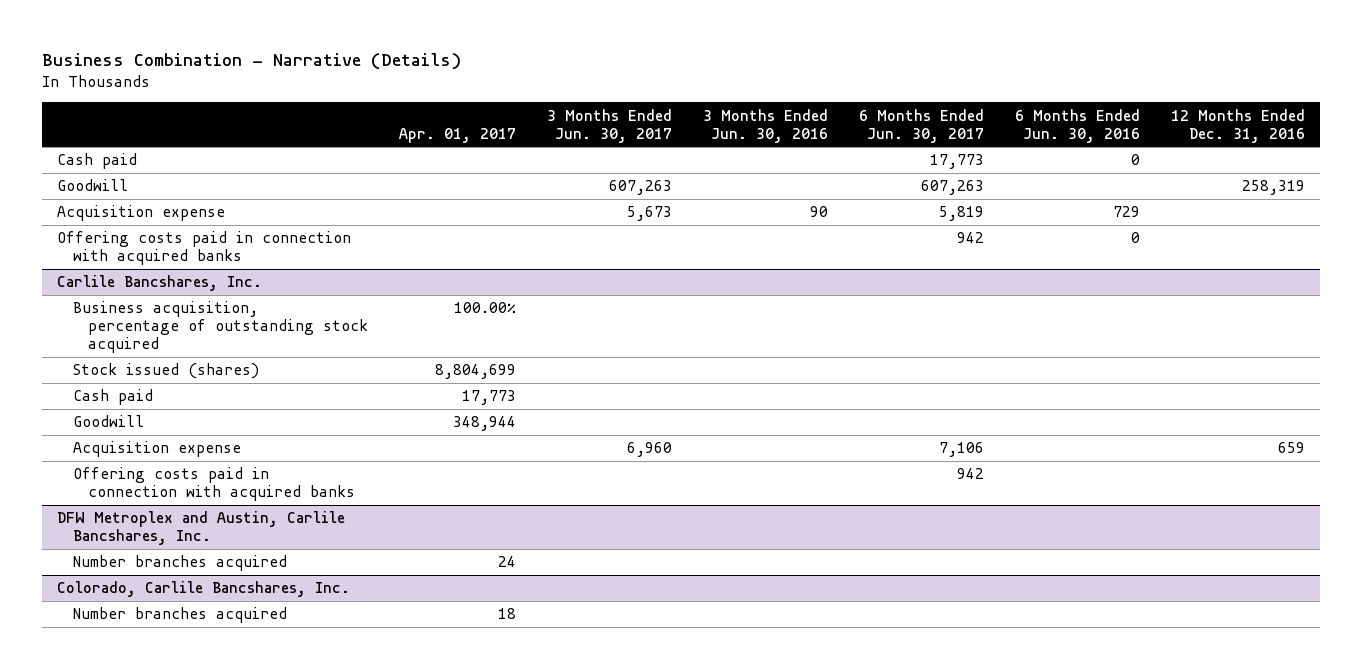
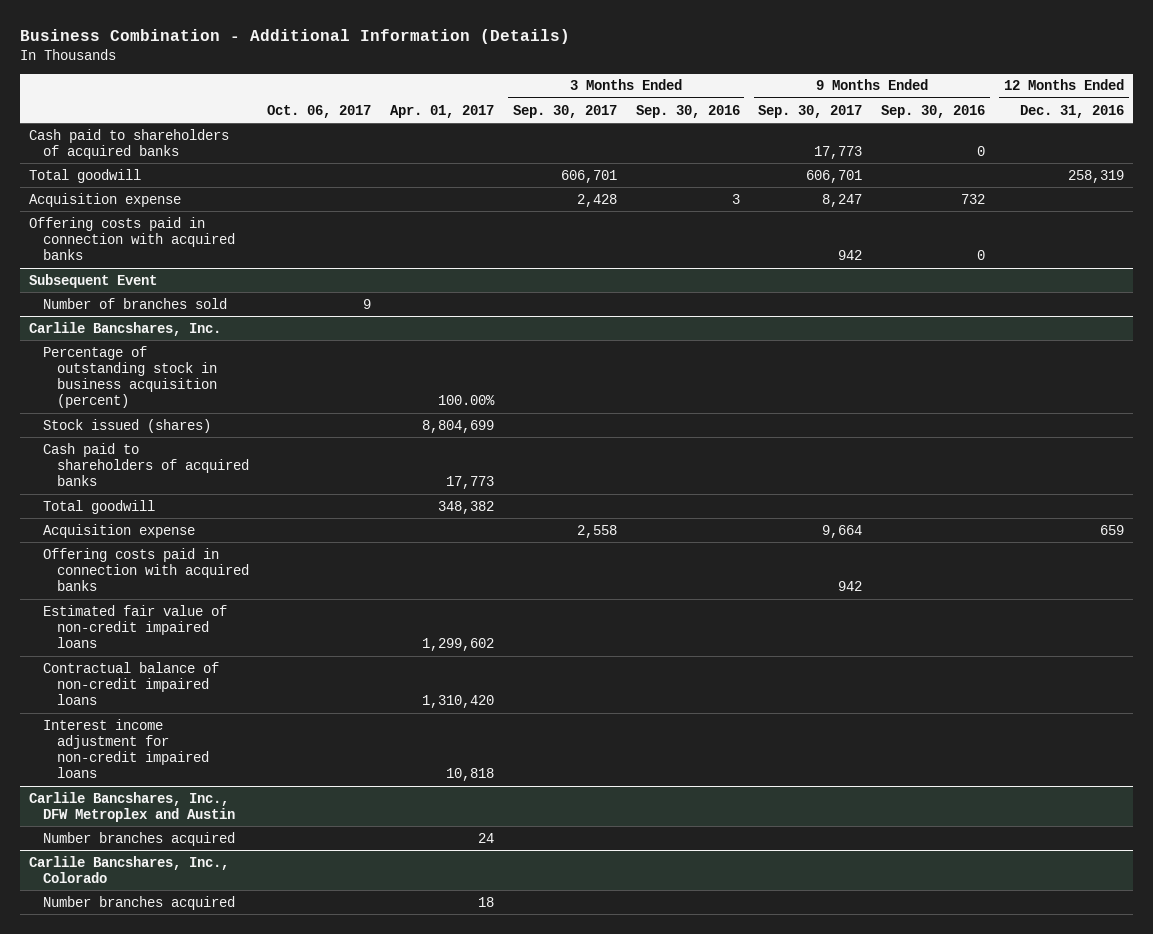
- Business Combination - Narrative (Details)
+ Business Combination - Additional Information (Details)
- | Apr. 01, 2017 | 3 Months Ended Jun. 30, 2017 | 3 Months Ended Jun. 30, 2016 | 6 Months Ended Jun. 30, 2017 | 6 Months Ended Jun. 30, 2016 | 12 Months Ended Dec. 31, 2016
+ | Oct. 06, 2017 | Apr. 01, 2017 | 3 Months Ended Sep. 30, 2017 | 3 Months Ended Sep. 30, 2016 | 9 Months Ended Sep. 30, 2017 | 9 Months Ended Sep. 30, 2016 | 12 Months Ended Dec. 31, 2016
- Cash paid | | | | 17,773 | 0 |
- Goodwill | | 607,263 | | 607,263 | | 258,319
+ Cash paid to shareholders of acquired banks | | | | | 17,773 | 0 |
+ Total goodwill | | | 606,701 | | 606,701 | | 258,319
+ Subsequent Event
+ Number of branches sold | 9 | | | | | |
@ Carlile Bancshares, Inc.
- Business acquisition, percentage of outstanding stock acquired | 100.00% | | | | |
+ Percentage of outstanding stock in business acquisition (percent) | | 100.00% | | | | |
- Cash paid | 17,773 | | | | |
- Goodwill | 348,944 | | | | |
+ Cash paid to shareholders of acquired banks | | 17,773 | | | | |
+ Total goodwill | | 348,382 | | | | |
- DFW Metroplex and Austin, Carlile Bancshares, Inc.
@ Carlile Bancshares, Inc.
+ Estimated fair value of non-credit impaired loans | | 1,299,602 | | | | |
+ Contractual balance of non-credit impaired loans | | 1,310,420 | | | | |
+ Interest income adjustment for non-credit impaired loans | | 10,818 | | | | |
+ Carlile Bancshares, Inc., DFW Metroplex and Austin
- Colorado, Carlile Bancshares, Inc.
+ Carlile Bancshares, Inc., Colorado

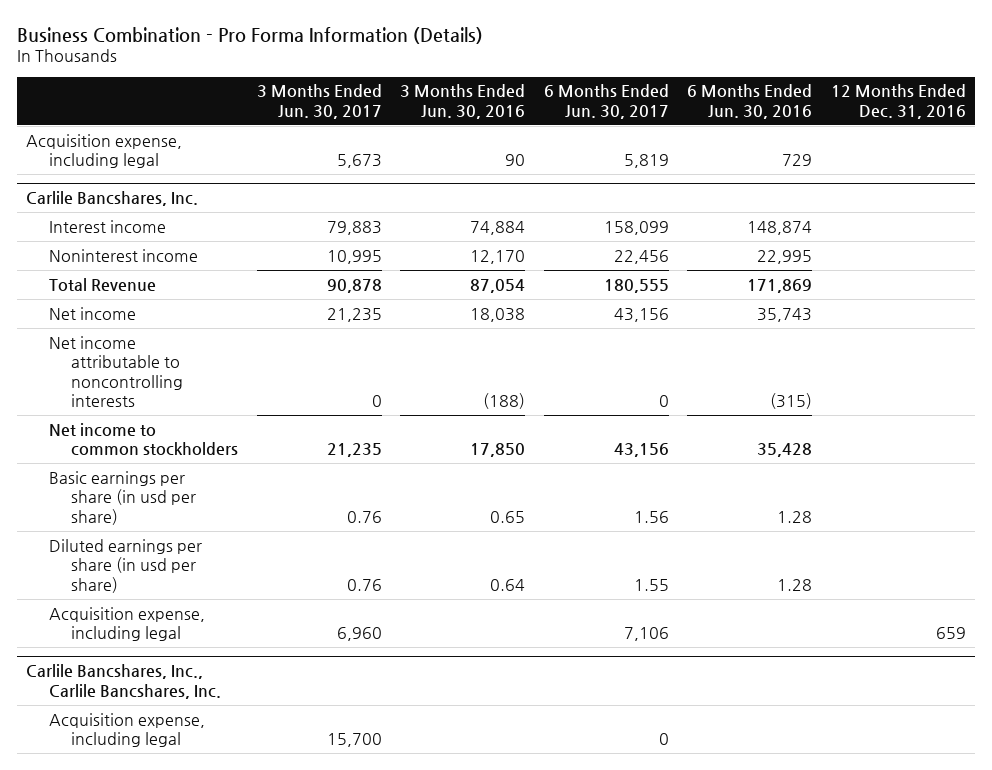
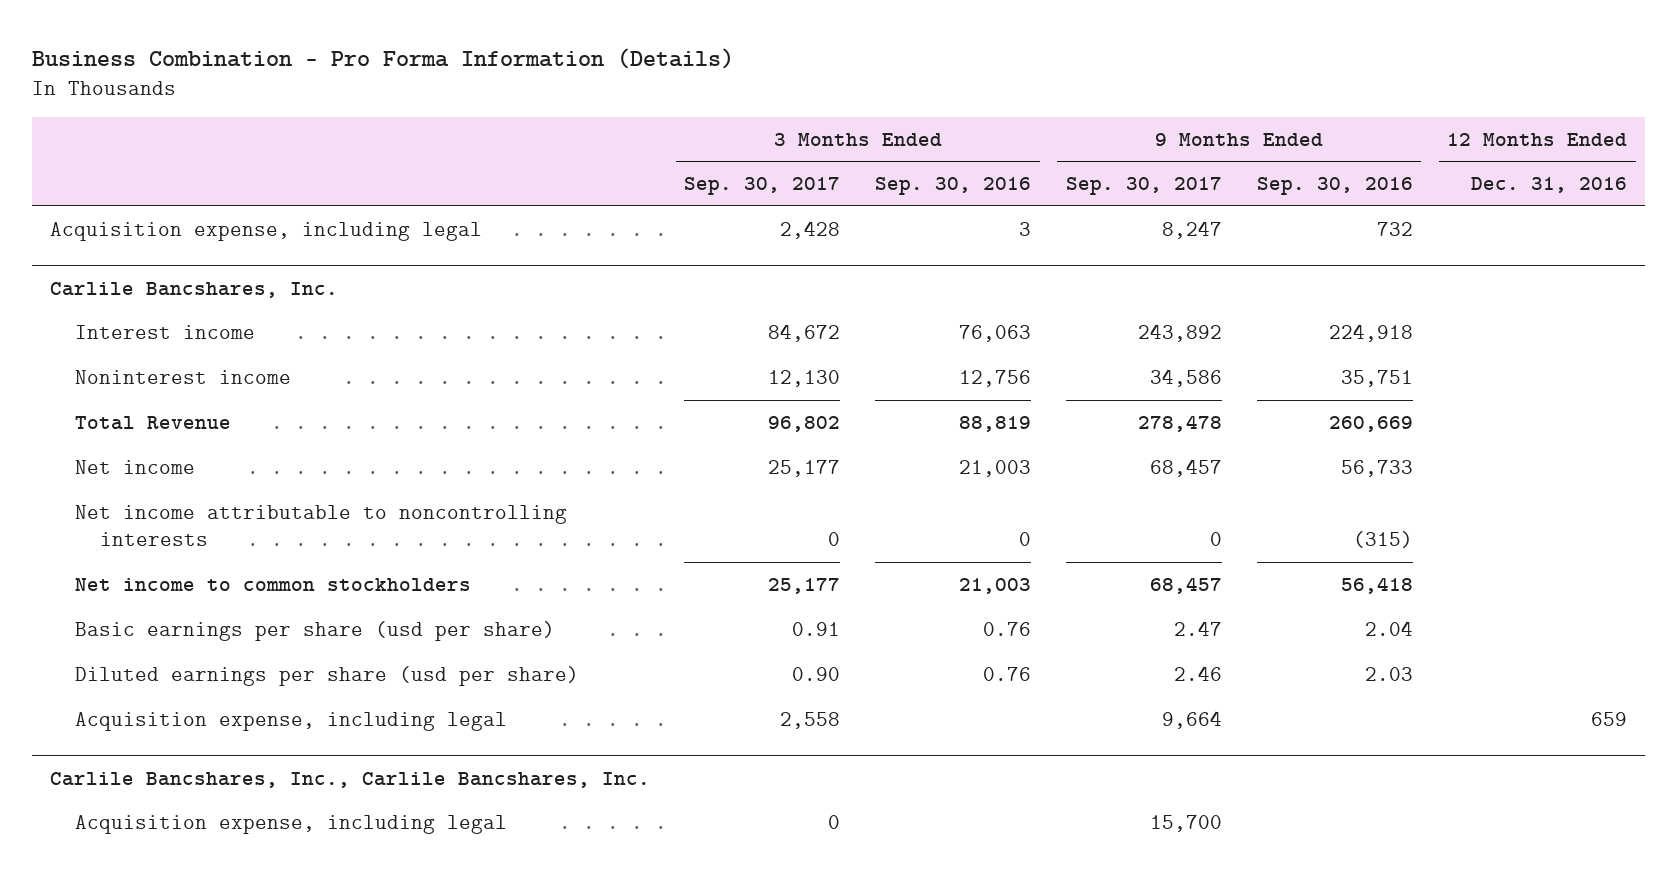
- | 3 Months Ended Jun. 30, 2017 | 3 Months Ended Jun. 30, 2016 | 6 Months Ended Jun. 30, 2017 | 6 Months Ended Jun. 30, 2016 | 12 Months Ended Dec. 31, 2016
+ | 3 Months Ended Sep. 30, 2017 | 3 Months Ended Sep. 30, 2016 | 9 Months Ended Sep. 30, 2017 | 9 Months Ended Sep. 30, 2016 | 12 Months Ended Dec. 31, 2016
@ Carlile Bancshares, Inc.
- Basic earnings per share (in usd per share) | 0.76 | 0.65 | 1.56 | 1.28 |
- Diluted earnings per share (in usd per share) | 0.76 | 0.64 | 1.55 | 1.28 |
+ Basic earnings per share (usd per share) | 0.91 | 0.76 | 2.47 | 2.04 |
+ Diluted earnings per share (usd per share) | 0.90 | 0.76 | 2.46 | 2.03 |

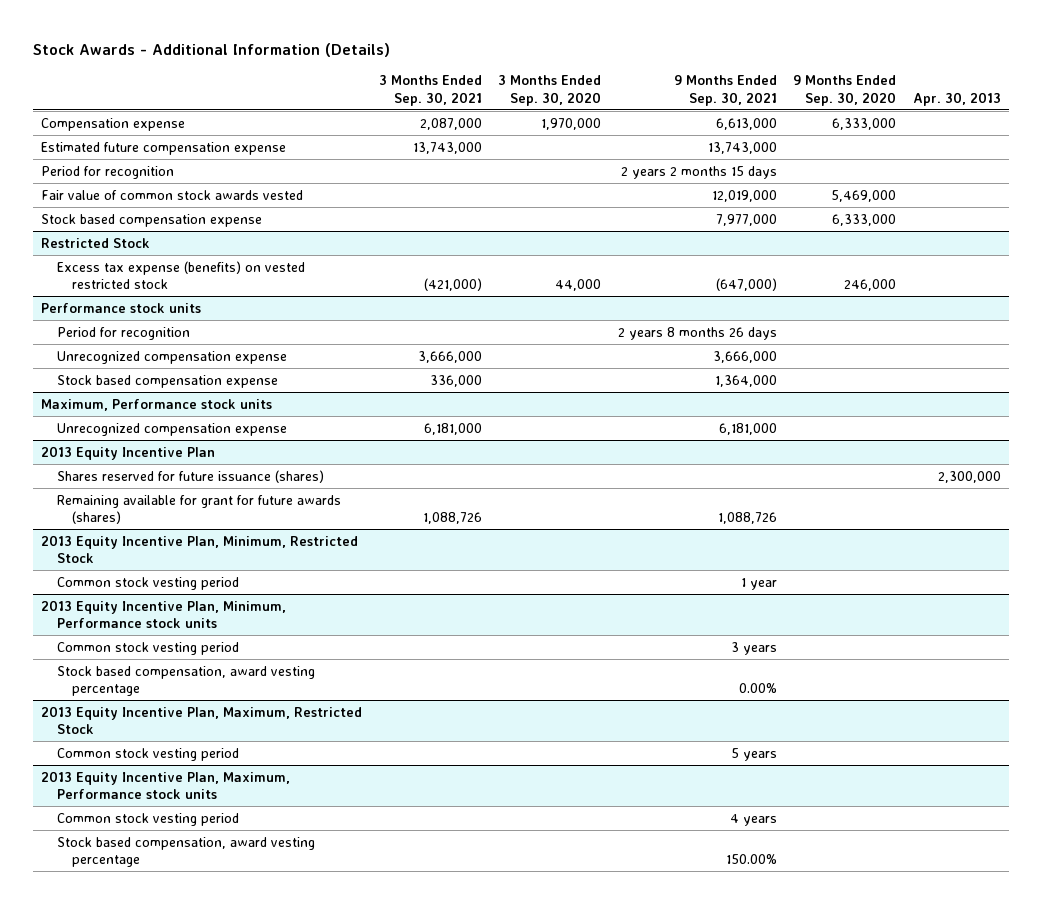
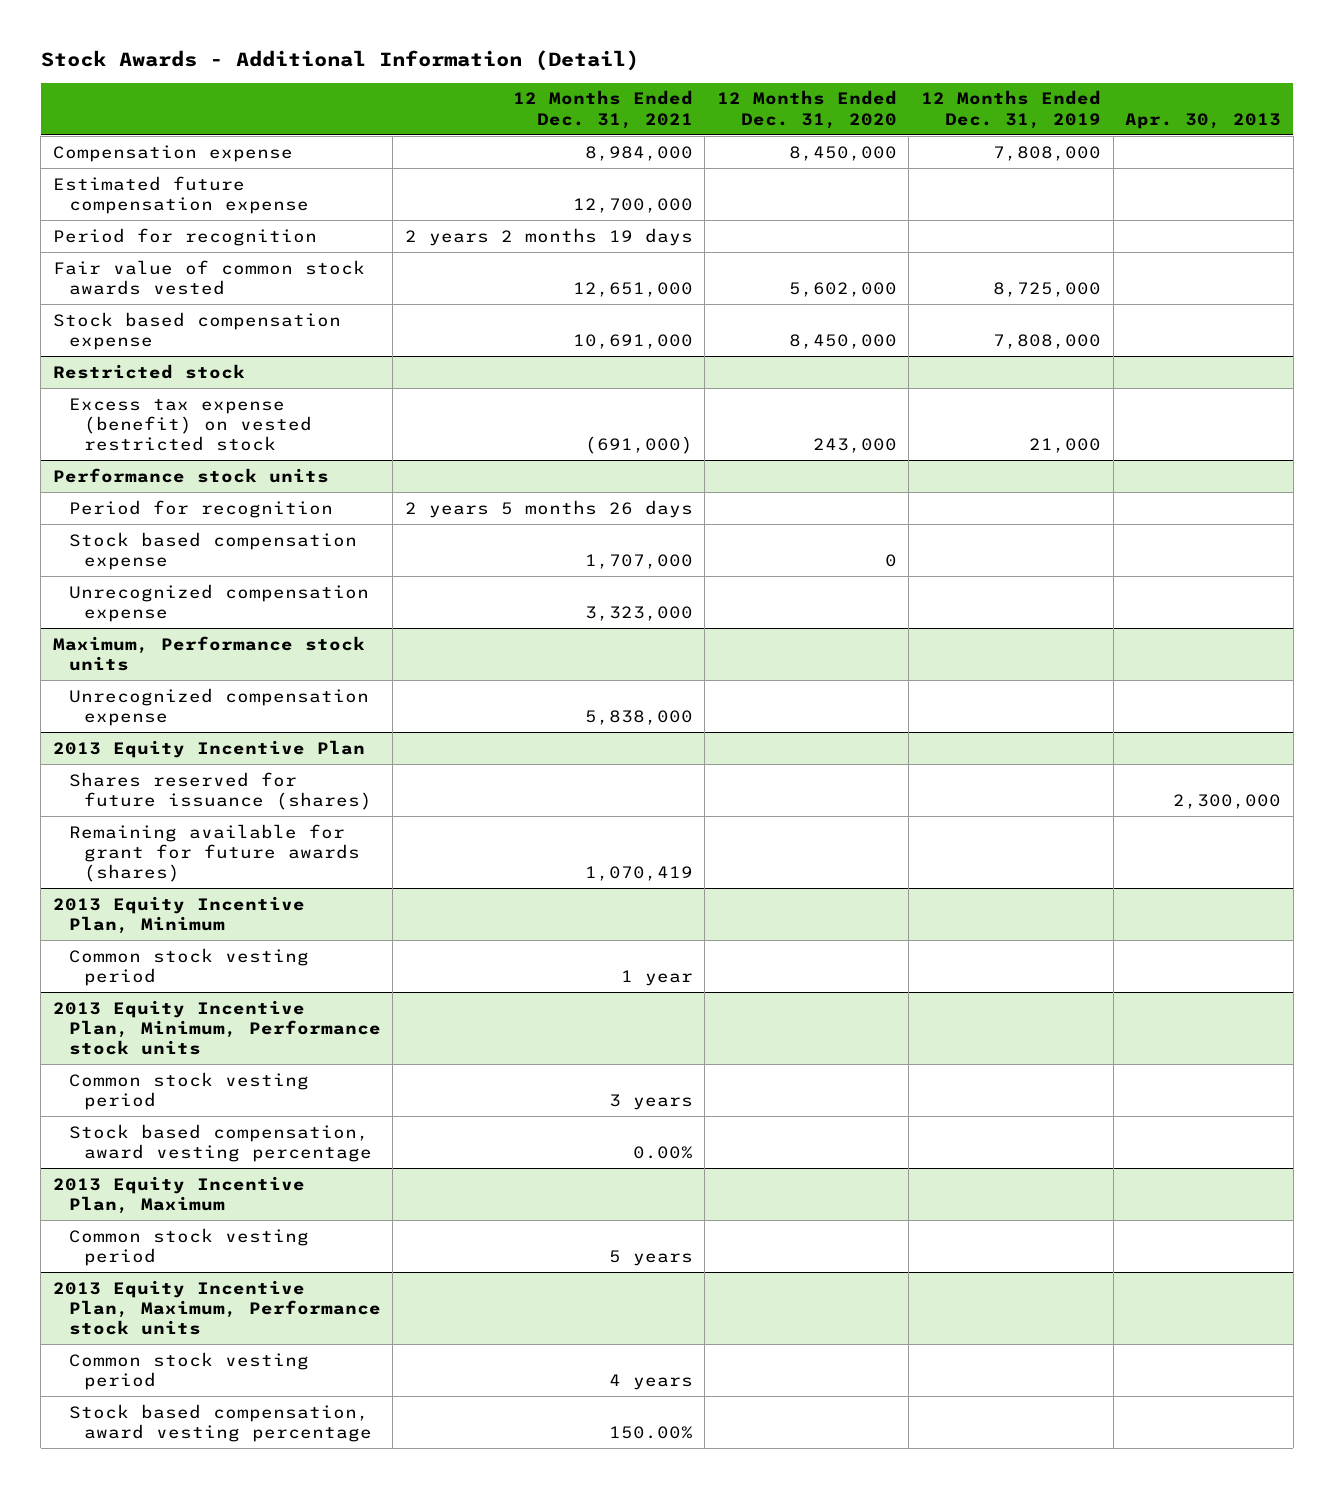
- Stock Awards - Additional Information (Details)
+ Stock Awards - Additional Information (Detail)
- | 3 Months Ended Sep. 30, 2021 | 3 Months Ended Sep. 30, 2020 | 9 Months Ended Sep. 30, 2021 | 9 Months Ended Sep. 30, 2020 | Apr. 30, 2013
+ | 12 Months Ended Dec. 31, 2021 | 12 Months Ended Dec. 31, 2020 | 12 Months Ended Dec. 31, 2019 | Apr. 30, 2013
- Restricted Stock
- Excess tax expense (benefits) on vested restricted stock | (421,000) | 44,000 | (647,000) | 246,000 |
+ Restricted stock
+ Excess tax expense (benefit) on vested restricted stock | (691,000) | 243,000 | 21,000 |
@ Performance stock units
moved down: Unrecognized compensation expense | 3,323,000 | | |
- 2013 Equity Incentive Plan, Minimum, Restricted Stock
+ 2013 Equity Incentive Plan, Minimum
- 2013 Equity Incentive Plan, Maximum, Restricted Stock
+ 2013 Equity Incentive Plan, Maximum

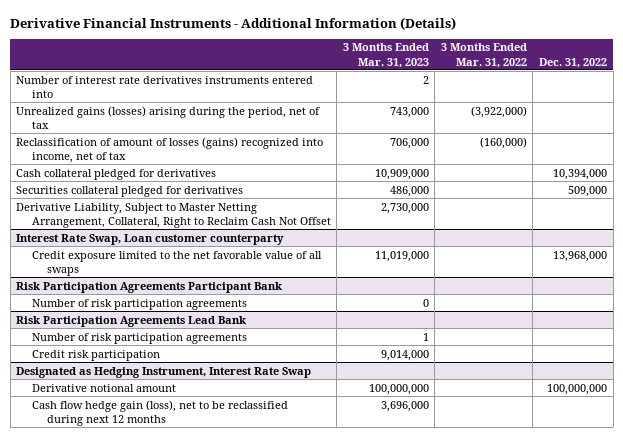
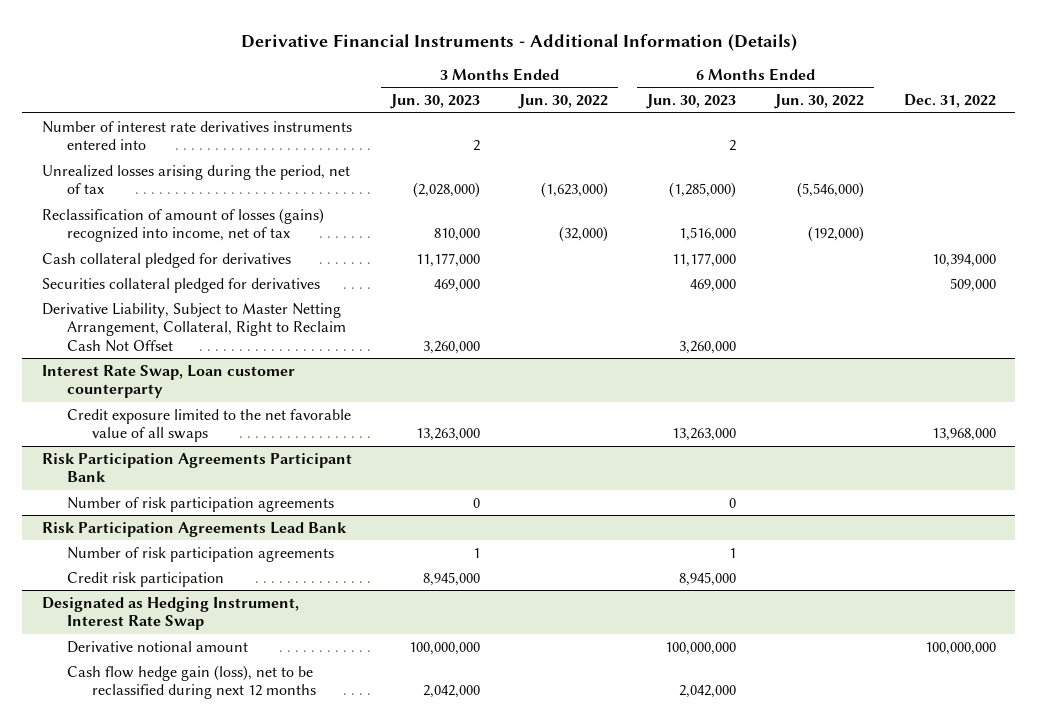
- | 3 Months Ended Mar. 31, 2023 | 3 Months Ended Mar. 31, 2022 | Dec. 31, 2022
+ | 3 Months Ended Jun. 30, 2023 | 3 Months Ended Jun. 30, 2022 | 6 Months Ended Jun. 30, 2023 | 6 Months Ended Jun. 30, 2022 | Dec. 31, 2022
- Unrealized gains (losses) arising during the period, net of tax | 743,000 | (3,922,000) |
+ Unrealized losses arising during the period, net of tax | (2,028,000) | (1,623,000) | (1,285,000) | (5,546,000) |

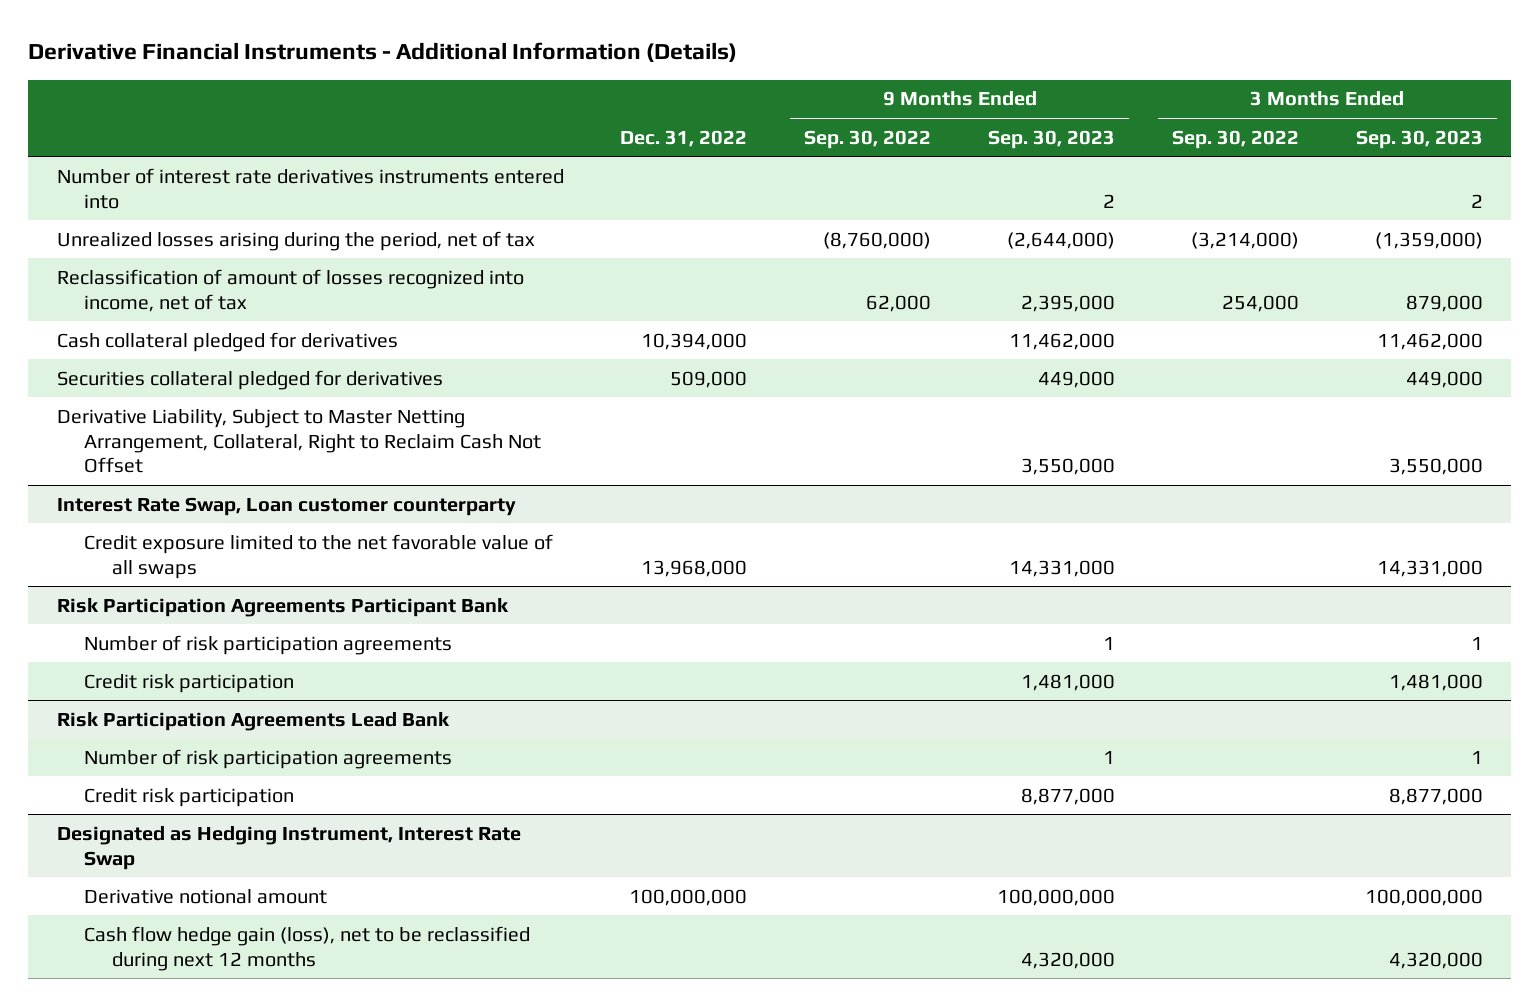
- | 3 Months Ended Jun. 30, 2023 | 3 Months Ended Jun. 30, 2022 | 6 Months Ended Jun. 30, 2023 | 6 Months Ended Jun. 30, 2022 | Dec. 31, 2022
+ | Dec. 31, 2022 | 9 Months Ended Sep. 30, 2022 | 9 Months Ended Sep. 30, 2023 | 3 Months Ended Sep. 30, 2022 | 3 Months Ended Sep. 30, 2023
- Reclassification of amount of losses (gains) recognized into income, net of tax | 810,000 | (32,000) | 1,516,000 | (192,000) |
+ Reclassification of amount of losses recognized into income, net of tax | | 62,000 | 2,395,000 | 254,000 | 879,000
@ Risk Participation Agreements Participant Bank
+ Credit risk participation | | | 1,481,000 | | 1,481,000

